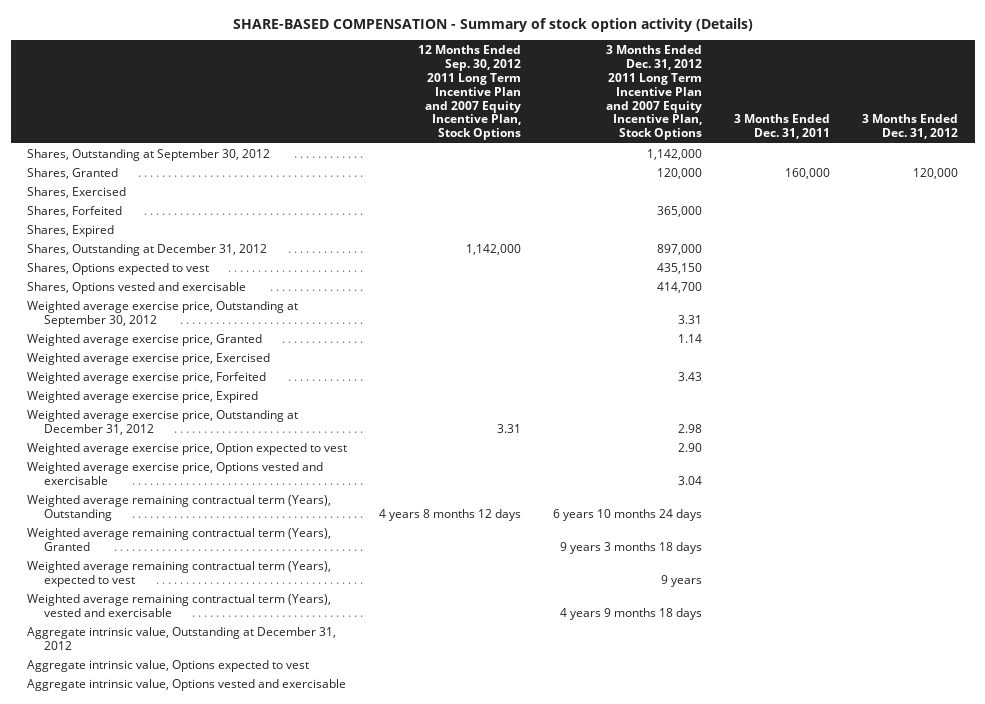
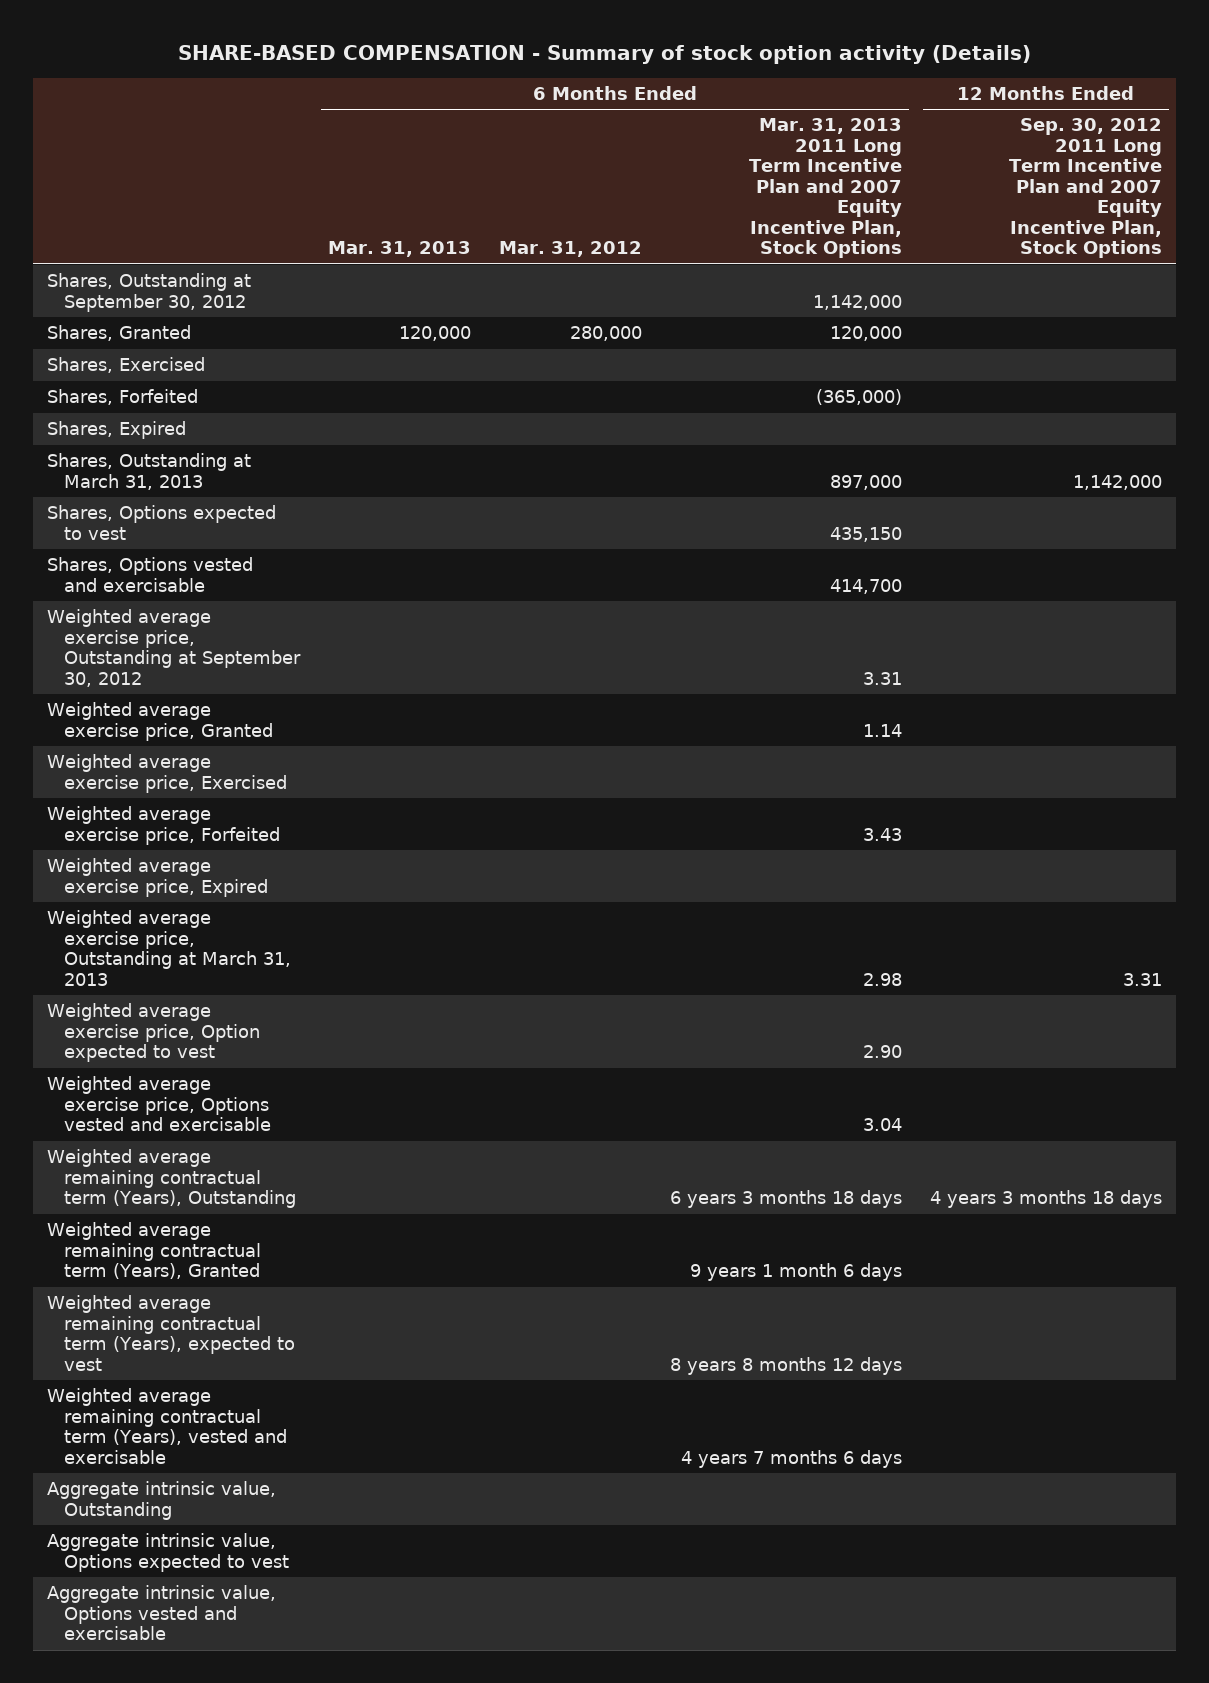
- | 12 Months Ended Sep. 30, 2012 2011 Long Term Incentive Plan and 2007 Equity Incentive Plan, Stock Options | 3 Months Ended Dec. 31, 2012 2011 Long Term Incentive Plan and 2007 Equity Incentive Plan, Stock Options | 3 Months Ended Dec. 31, 2011 | 3 Months Ended Dec. 31, 2012
+ | 6 Months Ended Mar. 31, 2013 | 6 Months Ended Mar. 31, 2012 | 6 Months Ended Mar. 31, 2013 2011 Long Term Incentive Plan and 2007 Equity Incentive Plan, Stock Options | 12 Months Ended Sep. 30, 2012 2011 Long Term Incentive Plan and 2007 Equity Incentive Plan, Stock Options
- Shares, Outstanding at December 31, 2012 | 1,142,000 | 897,000 | |
+ Shares, Outstanding at March 31, 2013 | | | 897,000 | 1,142,000
- Weighted average exercise price, Outstanding at December 31, 2012 | 3.31 | 2.98 | |
+ Weighted average exercise price, Outstanding at March 31, 2013 | | | 2.98 | 3.31
- Weighted average remaining contractual term (Years), Outstanding | 4 years 8 months 12 days | 6 years 10 months 24 days | |
+ Weighted average remaining contractual term (Years), Outstanding | | | 6 years 3 months 18 days | 4 years 3 months 18 days
- Aggregate intrinsic value, Outstanding at December 31, 2012
+ Aggregate intrinsic value, Outstanding

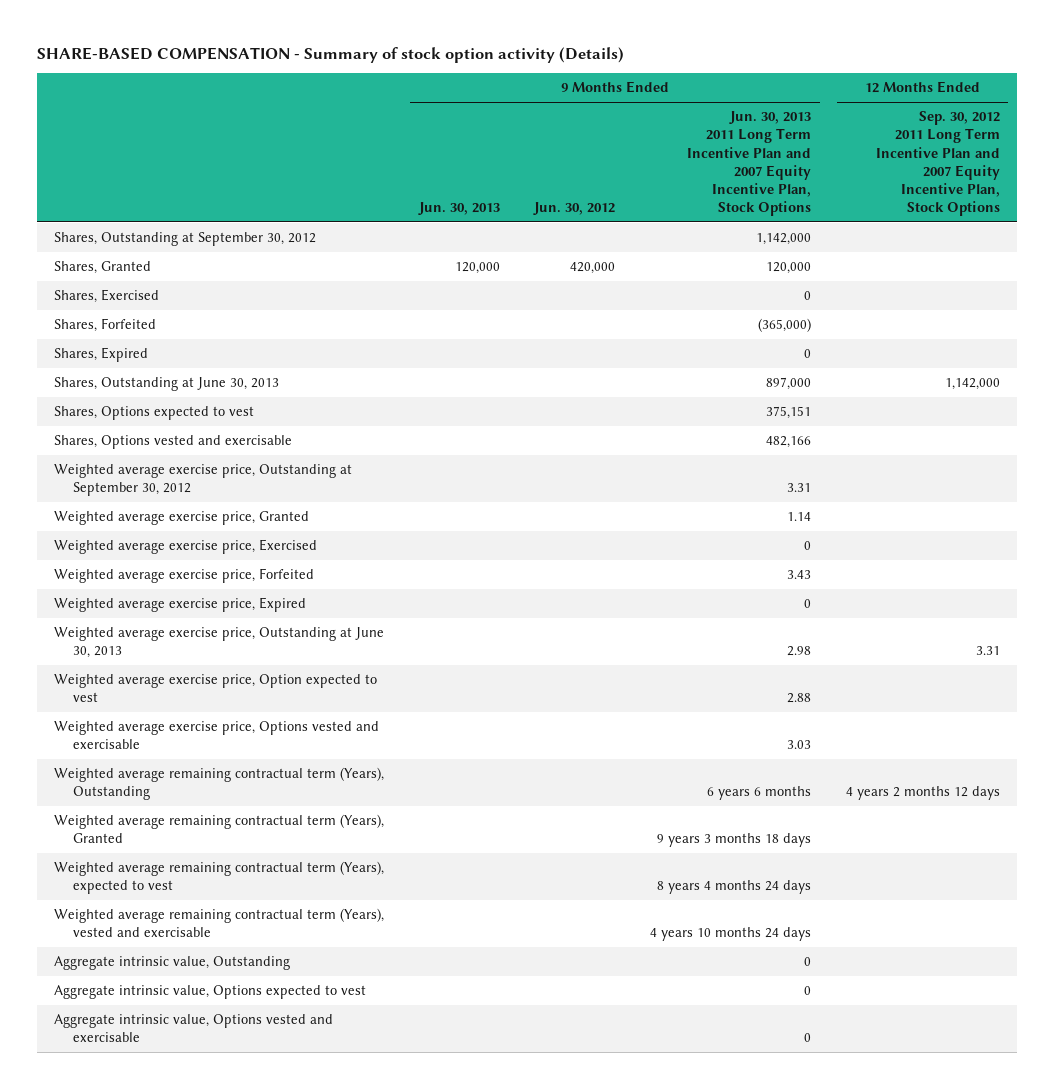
- | 6 Months Ended Mar. 31, 2013 | 6 Months Ended Mar. 31, 2012 | 6 Months Ended Mar. 31, 2013 2011 Long Term Incentive Plan and 2007 Equity Incentive Plan, Stock Options | 12 Months Ended Sep. 30, 2012 2011 Long Term Incentive Plan and 2007 Equity Incentive Plan, Stock Options
+ | 9 Months Ended Jun. 30, 2013 | 9 Months Ended Jun. 30, 2012 | 9 Months Ended Jun. 30, 2013 2011 Long Term Incentive Plan and 2007 Equity Incentive Plan, Stock Options | 12 Months Ended Sep. 30, 2012 2011 Long Term Incentive Plan and 2007 Equity Incentive Plan, Stock Options
- Shares, Outstanding at March 31, 2013 | | | 897,000 | 1,142,000
+ Shares, Outstanding at June 30, 2013 | | | 897,000 | 1,142,000
- Weighted average exercise price, Outstanding at March 31, 2013 | | | 2.98 | 3.31
+ Weighted average exercise price, Outstanding at June 30, 2013 | | | 2.98 | 3.31
- Weighted average remaining contractual term (Years), Outstanding | | | 6 years 3 months 18 days | 4 years 3 months 18 days
+ Weighted average remaining contractual term (Years), Outstanding | | | 6 years 6 months | 4 years 2 months 12 days

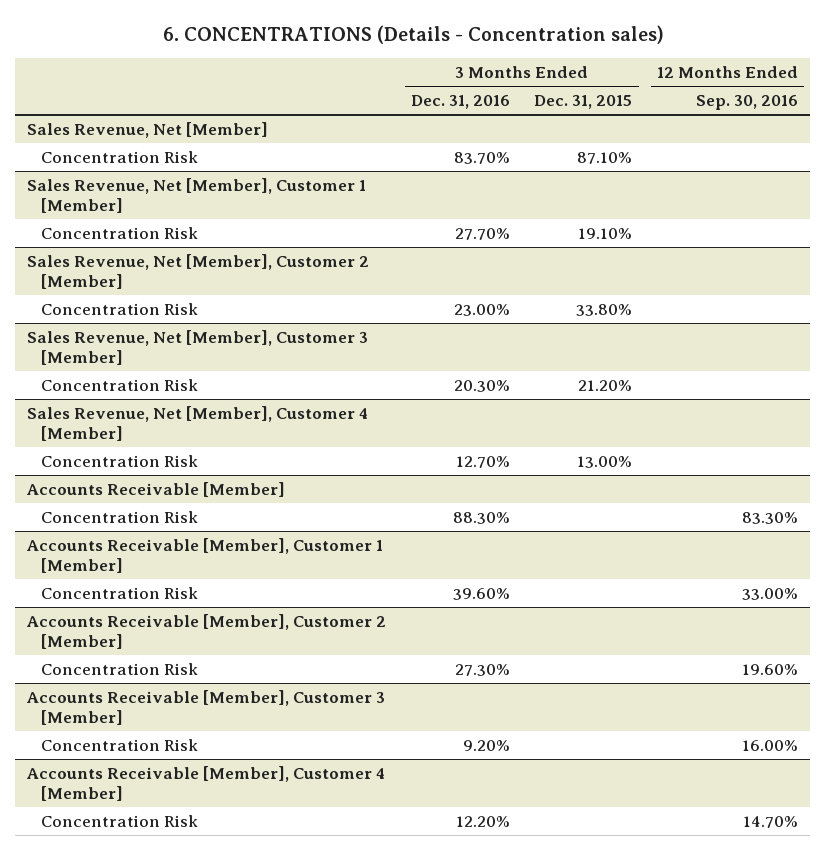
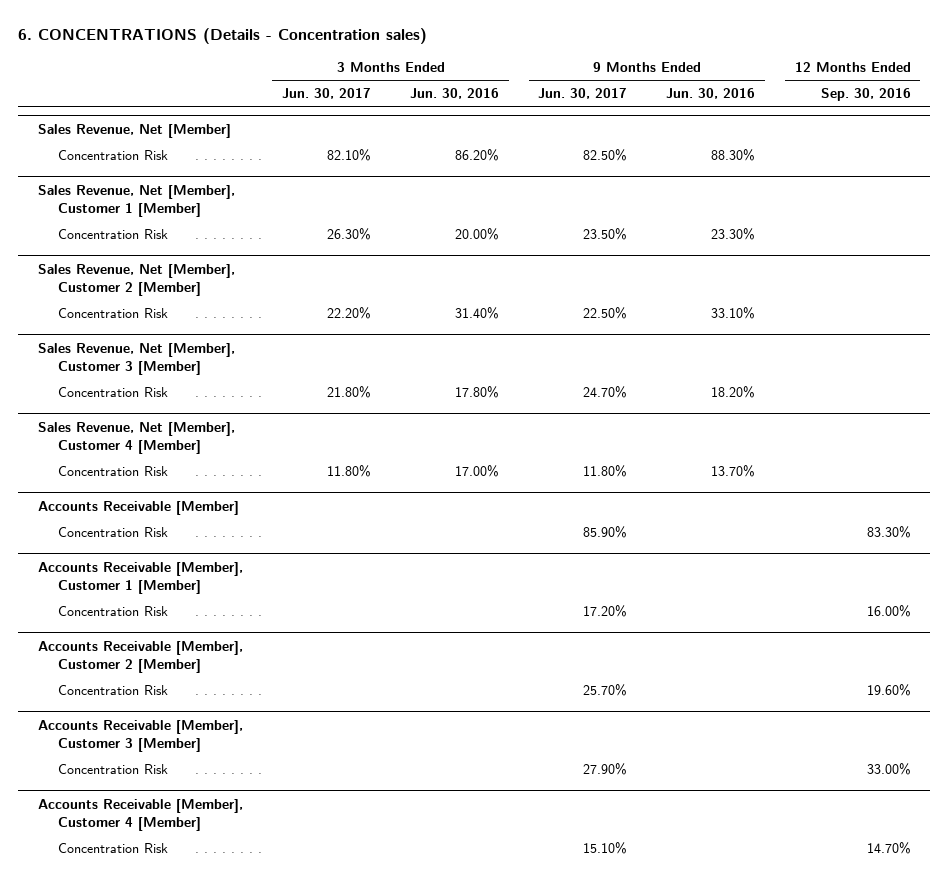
- | 3 Months Ended Dec. 31, 2016 | 3 Months Ended Dec. 31, 2015 | 12 Months Ended Sep. 30, 2016
+ | 3 Months Ended Jun. 30, 2017 | 3 Months Ended Jun. 30, 2016 | 9 Months Ended Jun. 30, 2017 | 9 Months Ended Jun. 30, 2016 | 12 Months Ended Sep. 30, 2016
@ Accounts Receivable [Member], Customer 1 [Member]
- Concentration Risk | 39.60% | | 33.00%
+ Concentration Risk | | | 17.20% | | 16.00%
@ Accounts Receivable [Member], Customer 3 [Member]
- Concentration Risk | 9.20% | | 16.00%
+ Concentration Risk | | | 27.90% | | 33.00%

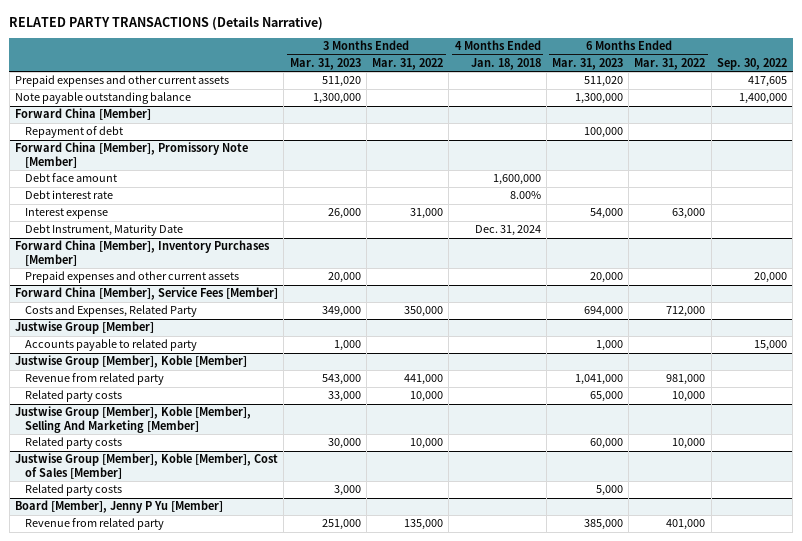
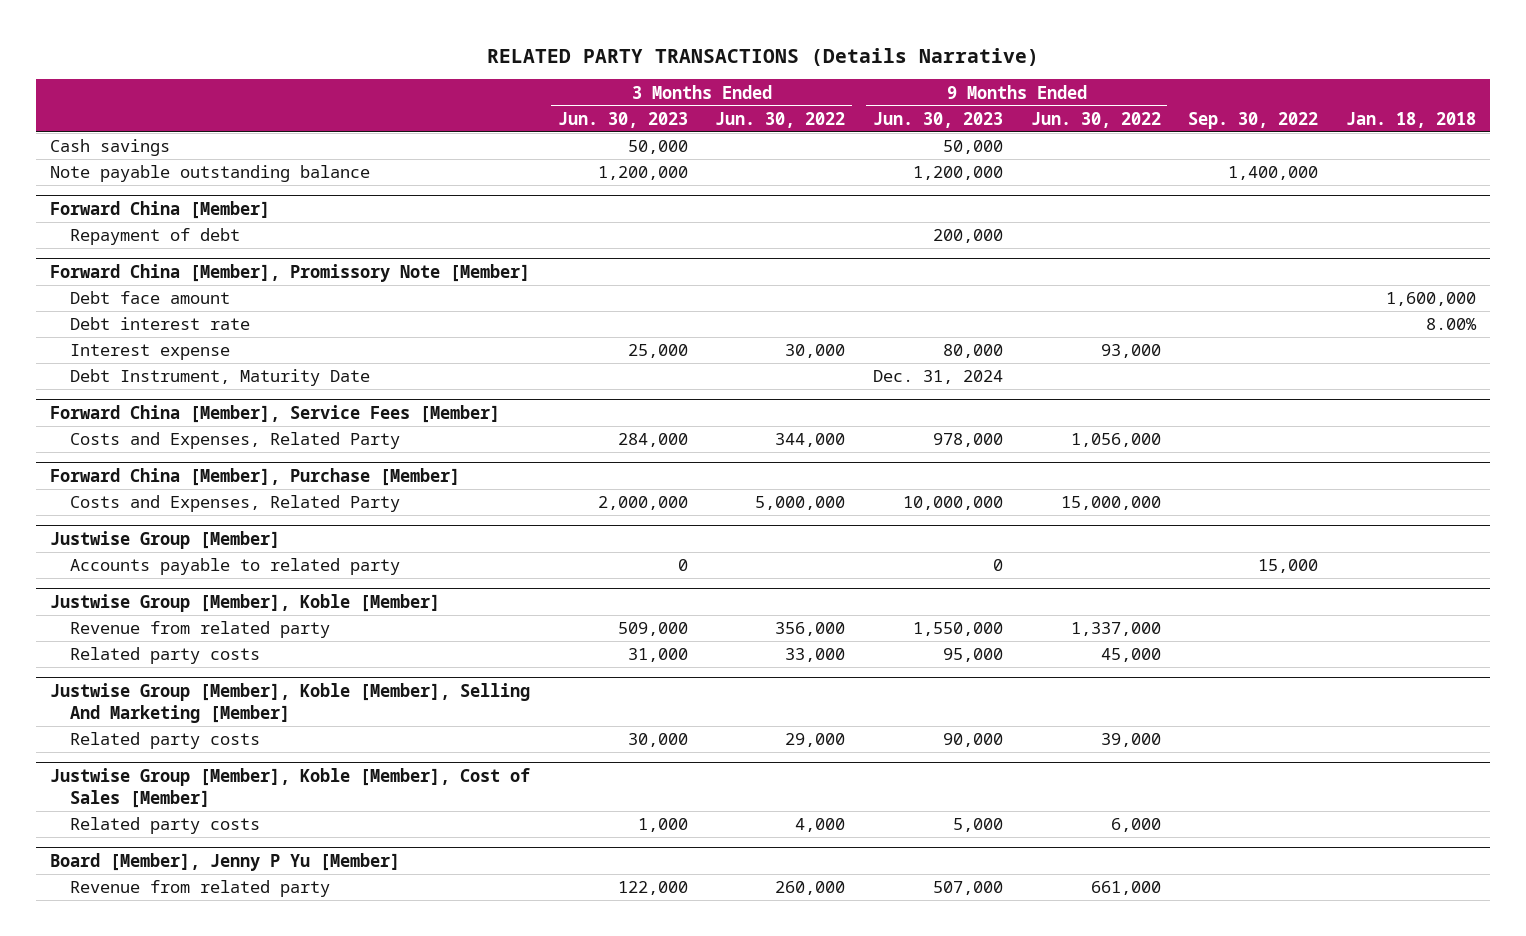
- | 3 Months Ended Mar. 31, 2023 | 3 Months Ended Mar. 31, 2022 | 4 Months Ended Jan. 18, 2018 | 6 Months Ended Mar. 31, 2023 | 6 Months Ended Mar. 31, 2022 | Sep. 30, 2022
+ | 3 Months Ended Jun. 30, 2023 | 3 Months Ended Jun. 30, 2022 | 9 Months Ended Jun. 30, 2023 | 9 Months Ended Jun. 30, 2022 | Sep. 30, 2022 | Jan. 18, 2018
- Prepaid expenses and other current assets | 511,020 | | | 511,020 | | 417,605
+ Cash savings | 50,000 | | 50,000 | | |
- Forward China [Member], Inventory Purchases [Member]
- Prepaid expenses and other current assets | 20,000 | | | 20,000 | | 20,000
+ Forward China [Member], Purchase [Member]
+ Costs and Expenses, Related Party | 2,000,000 | 5,000,000 | 10,000,000 | 15,000,000 | |

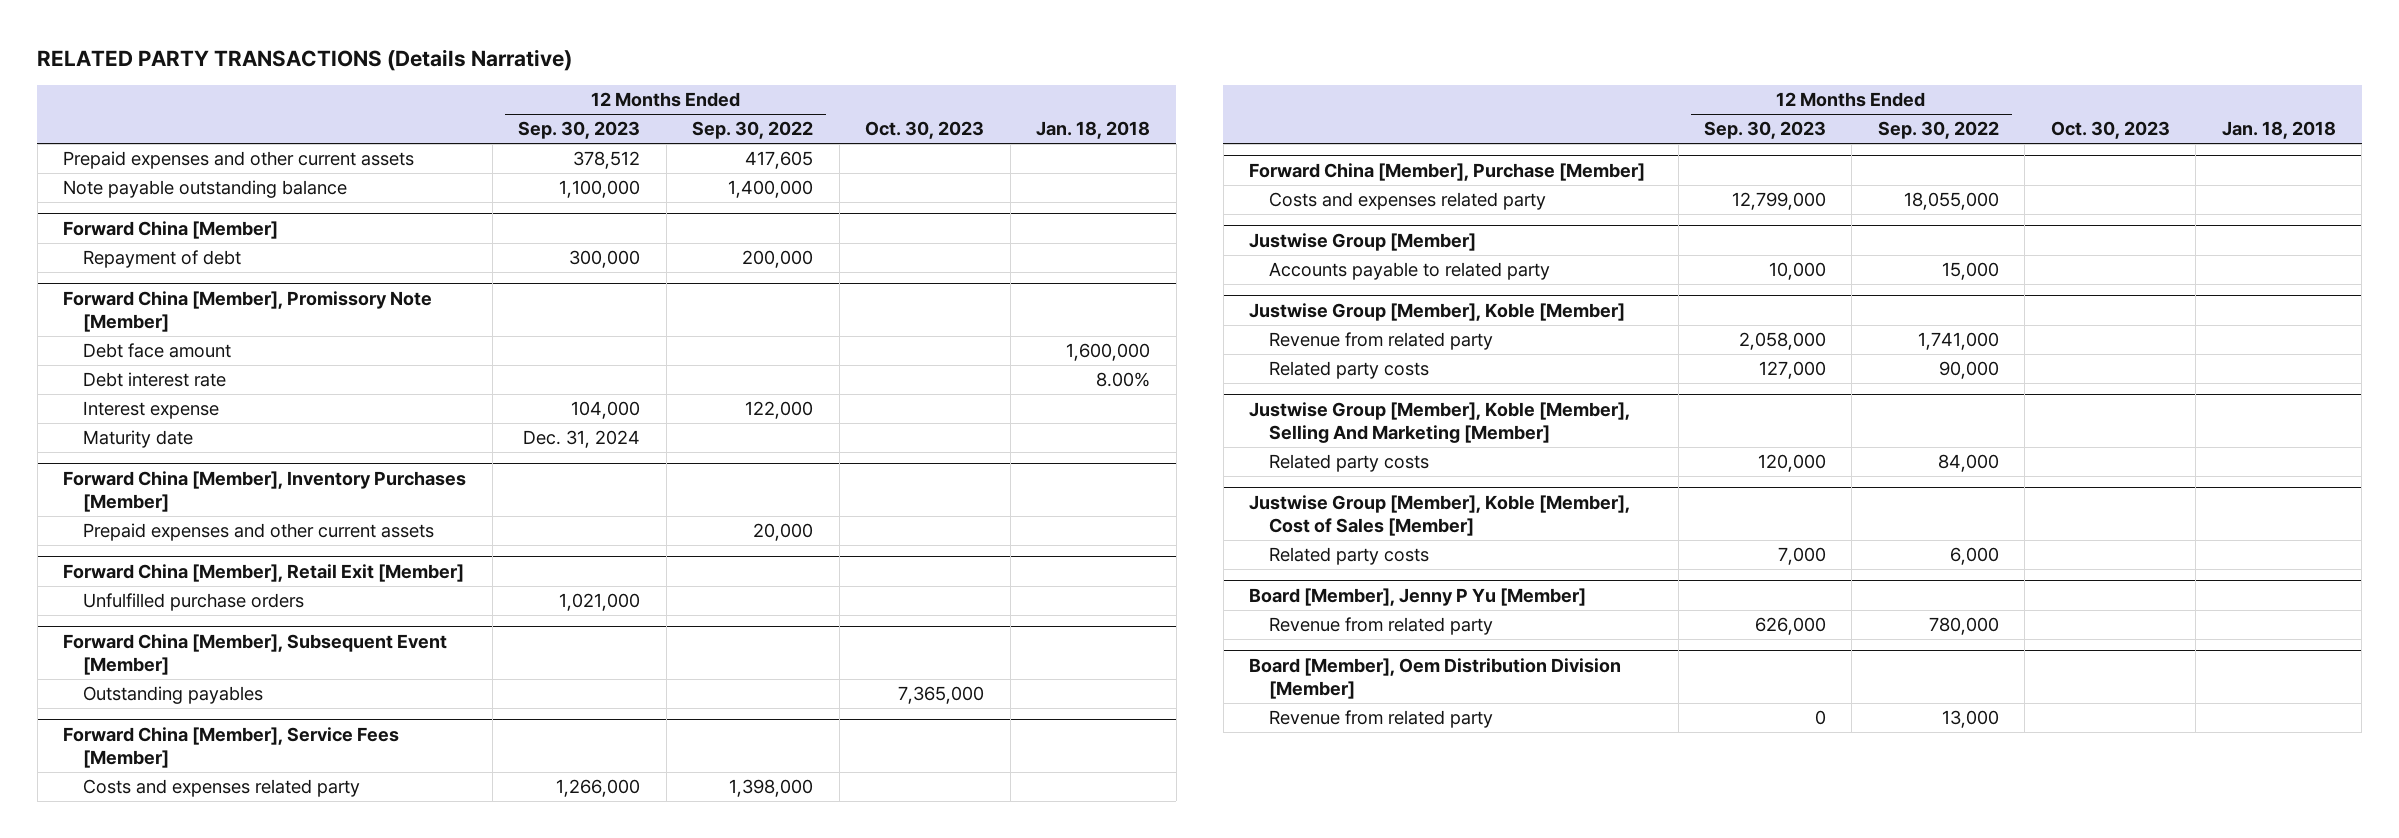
- | 3 Months Ended Jun. 30, 2023 | 3 Months Ended Jun. 30, 2022 | 9 Months Ended Jun. 30, 2023 | 9 Months Ended Jun. 30, 2022 | Sep. 30, 2022 | Jan. 18, 2018
+ | 12 Months Ended Sep. 30, 2023 | 12 Months Ended Sep. 30, 2022 | Oct. 30, 2023 | Jan. 18, 2018
- Cash savings | 50,000 | | 50,000 | | |
+ Prepaid expenses and other current assets | 378,512 | 417,605 | |
@ Forward China [Member], Promissory Note [Member]
- Debt Instrument, Maturity Date | | | Dec. 31, 2024 | | |
+ Maturity date | Dec. 31, 2024 | | |
+ Forward China [Member], Inventory Purchases [Member]
+ Prepaid expenses and other current assets | | 20,000 | |
+ Forward China [Member], Retail Exit [Member]
+ Unfulfilled purchase orders | 1,021,000 | | |
+ Forward China [Member], Subsequent Event [Member]
+ Outstanding payables | | | 7,365,000 |
@ Forward China [Member], Service Fees [Member]
- Costs and Expenses, Related Party | 284,000 | 344,000 | 978,000 | 1,056,000 | |
+ Costs and expenses related party | 1,266,000 | 1,398,000 | |
@ Forward China [Member], Purchase [Member]
- Costs and Expenses, Related Party | 2,000,000 | 5,000,000 | 10,000,000 | 15,000,000 | |
+ Costs and expenses related party | 12,799,000 | 18,055,000 | |
+ Board [Member], Oem Distribution Division [Member]
+ Revenue from related party | 0 | 13,000 | |

